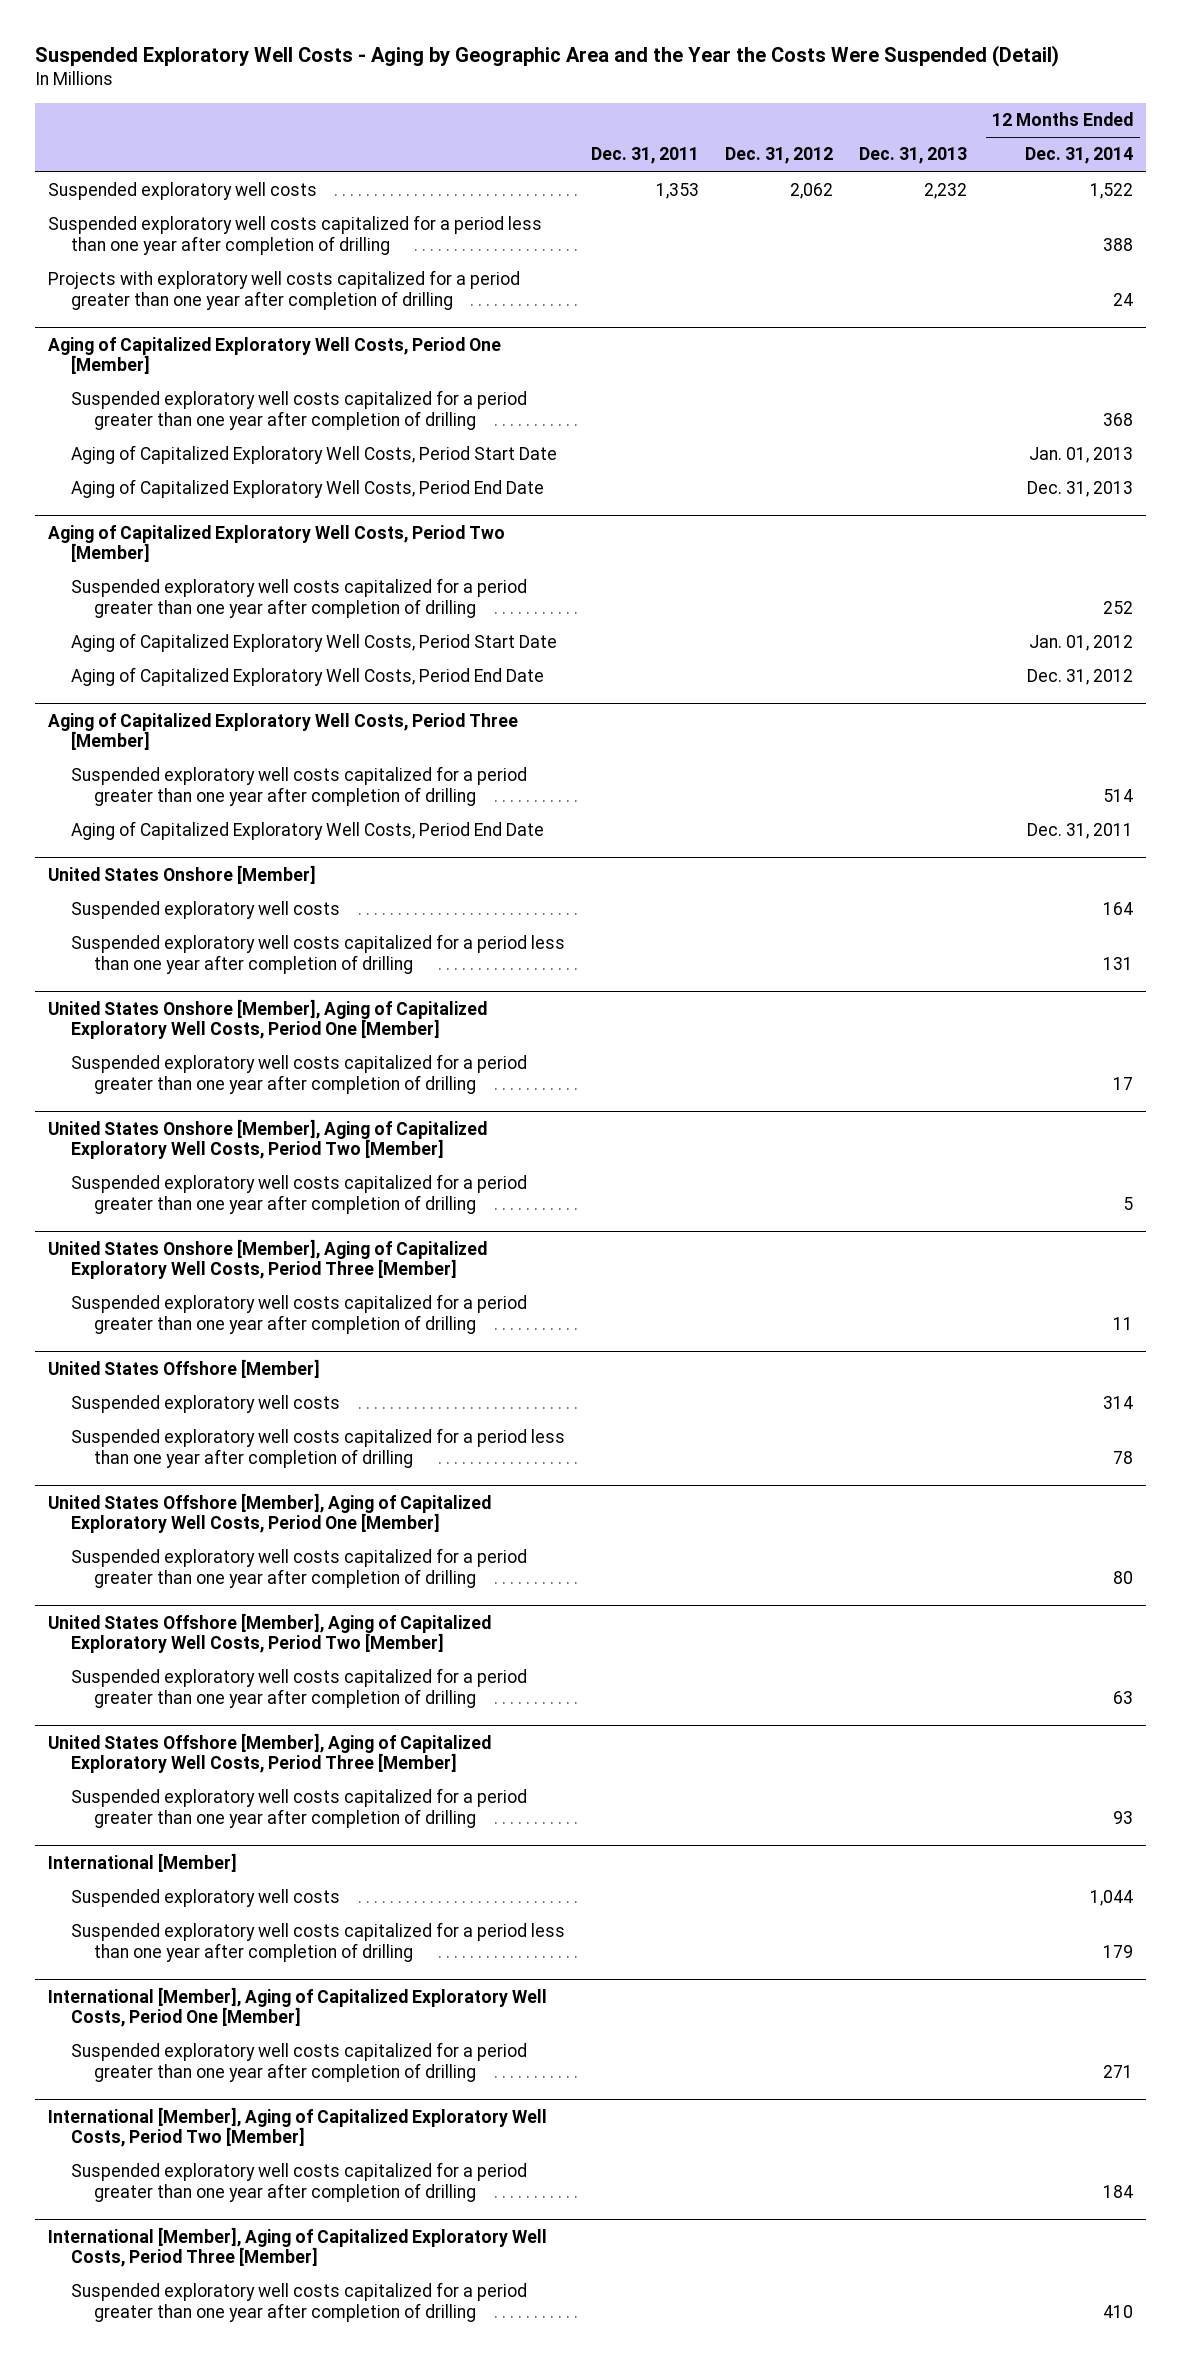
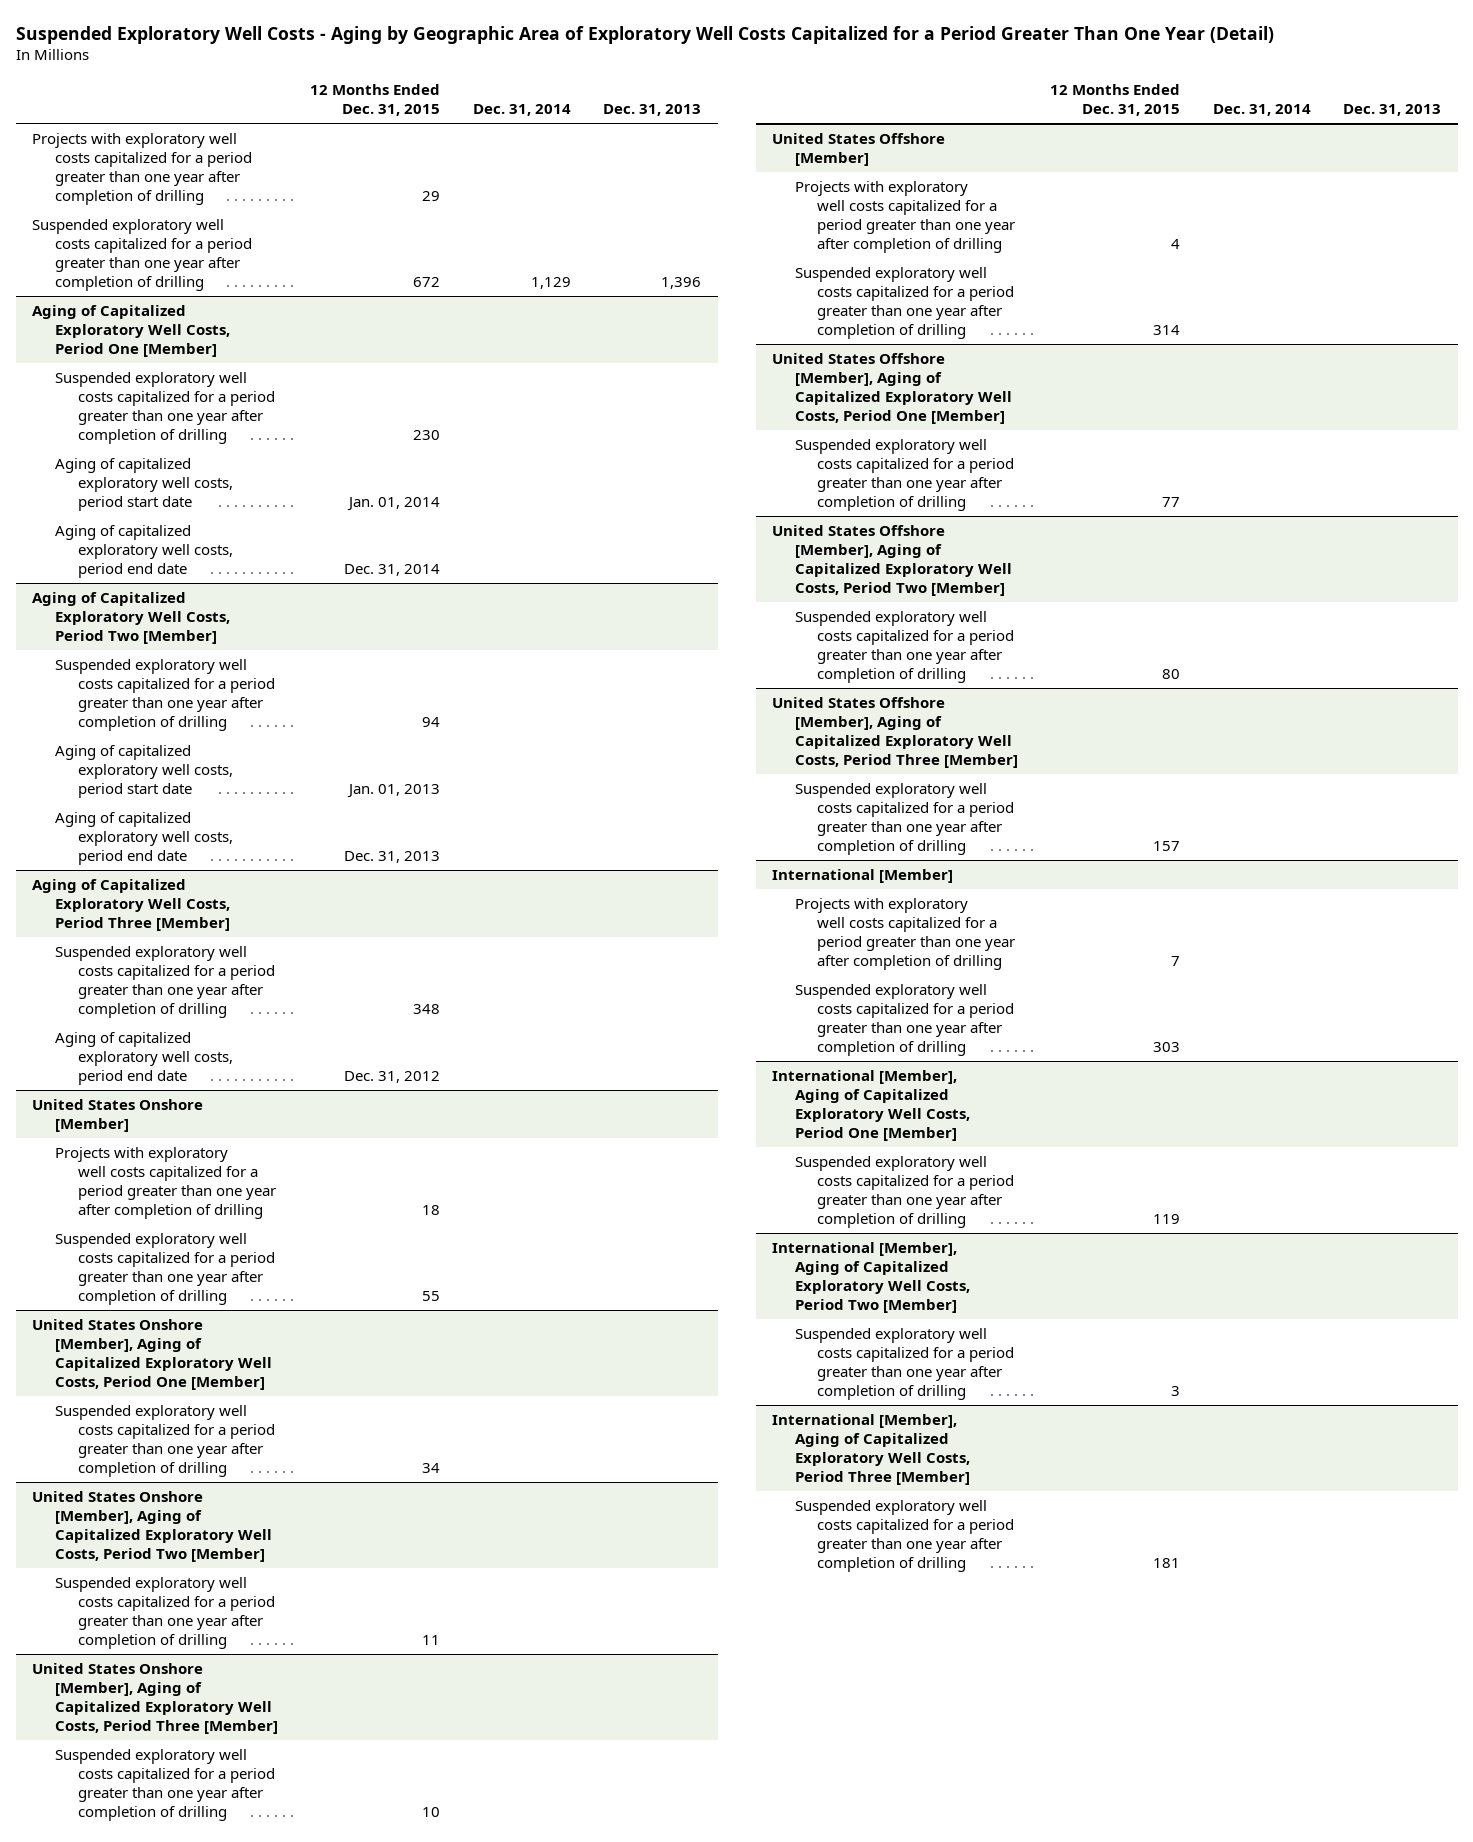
- Suspended Exploratory Well Costs - Aging by Geographic Area and the Year the Costs Were Suspended (Detail)
+ Suspended Exploratory Well Costs - Aging by Geographic Area of Exploratory Well Costs Capitalized for a Period Greater Than One Year (Detail)
- | Dec. 31, 2011 | Dec. 31, 2012 | Dec. 31, 2013 | 12 Months Ended Dec. 31, 2014
+ | 12 Months Ended Dec. 31, 2015 | Dec. 31, 2014 | Dec. 31, 2013
- Suspended exploratory well costs | 1,353 | 2,062 | 2,232 | 1,522
- Suspended exploratory well costs capitalized for a period less than one year after completion of drilling | | | | 388
+ Suspended exploratory well costs capitalized for a period greater than one year after completion of drilling | 672 | 1,129 | 1,396
@ Aging of Capitalized Exploratory Well Costs, Period One [Member]
- Aging of Capitalized Exploratory Well Costs, Period Start Date | | | | Jan. 01, 2013
- Aging of Capitalized Exploratory Well Costs, Period End Date | | | | Dec. 31, 2013
+ Aging of capitalized exploratory well costs, period start date | Jan. 01, 2014 | |
+ Aging of capitalized exploratory well costs, period end date | Dec. 31, 2014 | |
@ Aging of Capitalized Exploratory Well Costs, Period Two [Member]
- Aging of Capitalized Exploratory Well Costs, Period Start Date | | | | Jan. 01, 2012
- Aging of Capitalized Exploratory Well Costs, Period End Date | | | | Dec. 31, 2012
+ Aging of capitalized exploratory well costs, period start date | Jan. 01, 2013 | |
+ Aging of capitalized exploratory well costs, period end date | Dec. 31, 2013 | |
@ Aging of Capitalized Exploratory Well Costs, Period Three [Member]
- Aging of Capitalized Exploratory Well Costs, Period End Date | | | | Dec. 31, 2011
+ Aging of capitalized exploratory well costs, period end date | Dec. 31, 2012 | |
@ United States Onshore [Member]
- Suspended exploratory well costs | | | | 164
- Suspended exploratory well costs capitalized for a period less than one year after completion of drilling | | | | 131
+ Projects with exploratory well costs capitalized for a period greater than one year after completion of drilling | 18 | |
+ Suspended exploratory well costs capitalized for a period greater than one year after completion of drilling | 55 | |
@ United States Offshore [Member]
- Suspended exploratory well costs | | | | 314
- Suspended exploratory well costs capitalized for a period less than one year after completion of drilling | | | | 78
+ Projects with exploratory well costs capitalized for a period greater than one year after completion of drilling | 4 | |
+ Suspended exploratory well costs capitalized for a period greater than one year after completion of drilling | 314 | |
@ International [Member]
- Suspended exploratory well costs | | | | 1,044
- Suspended exploratory well costs capitalized for a period less than one year after completion of drilling | | | | 179
+ Projects with exploratory well costs capitalized for a period greater than one year after completion of drilling | 7 | |
+ Suspended exploratory well costs capitalized for a period greater than one year after completion of drilling | 303 | |

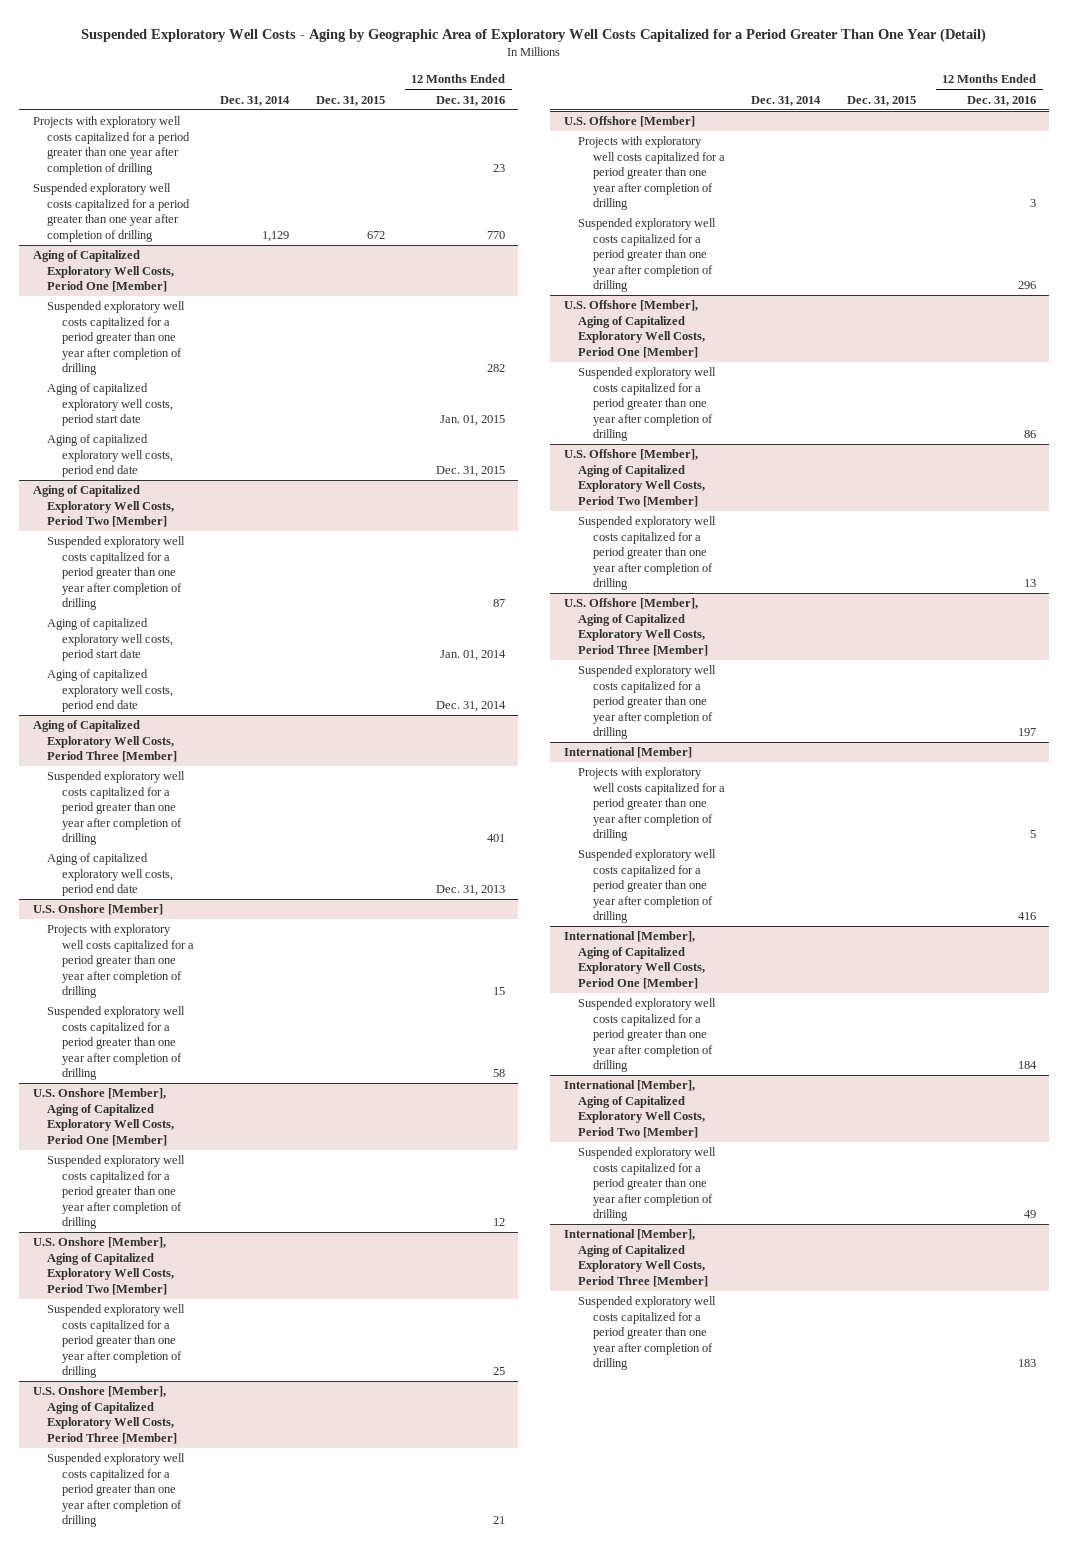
- | 12 Months Ended Dec. 31, 2015 | Dec. 31, 2014 | Dec. 31, 2013
+ | Dec. 31, 2014 | Dec. 31, 2015 | 12 Months Ended Dec. 31, 2016
- United States Onshore [Member]
+ U.S. Onshore [Member]
- United States Onshore [Member], Aging of Capitalized Exploratory Well Costs, Period One [Member]
+ U.S. Onshore [Member], Aging of Capitalized Exploratory Well Costs, Period One [Member]
- United States Onshore [Member], Aging of Capitalized Exploratory Well Costs, Period Two [Member]
+ U.S. Onshore [Member], Aging of Capitalized Exploratory Well Costs, Period Two [Member]
- United States Onshore [Member], Aging of Capitalized Exploratory Well Costs, Period Three [Member]
+ U.S. Onshore [Member], Aging of Capitalized Exploratory Well Costs, Period Three [Member]
- United States Offshore [Member]
+ U.S. Offshore [Member]
- United States Offshore [Member], Aging of Capitalized Exploratory Well Costs, Period One [Member]
+ U.S. Offshore [Member], Aging of Capitalized Exploratory Well Costs, Period One [Member]
- United States Offshore [Member], Aging of Capitalized Exploratory Well Costs, Period Two [Member]
+ U.S. Offshore [Member], Aging of Capitalized Exploratory Well Costs, Period Two [Member]
- United States Offshore [Member], Aging of Capitalized Exploratory Well Costs, Period Three [Member]
+ U.S. Offshore [Member], Aging of Capitalized Exploratory Well Costs, Period Three [Member]

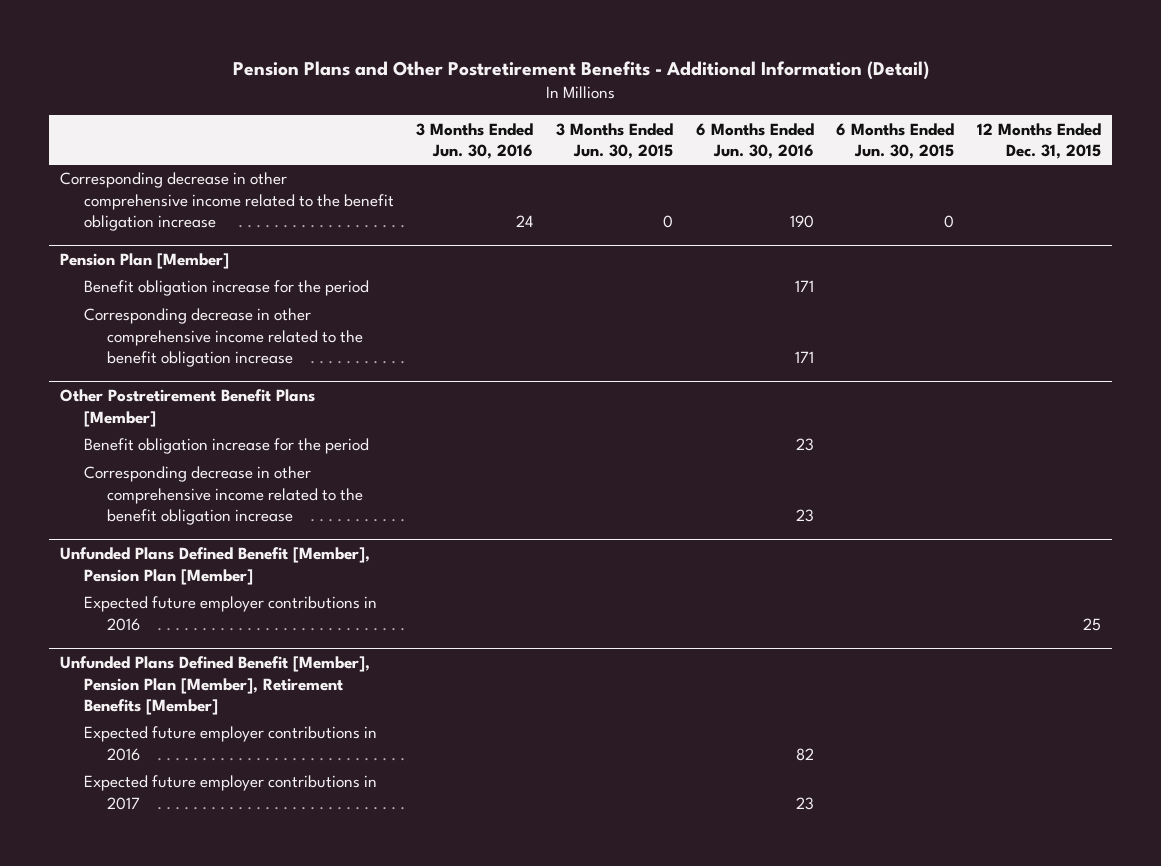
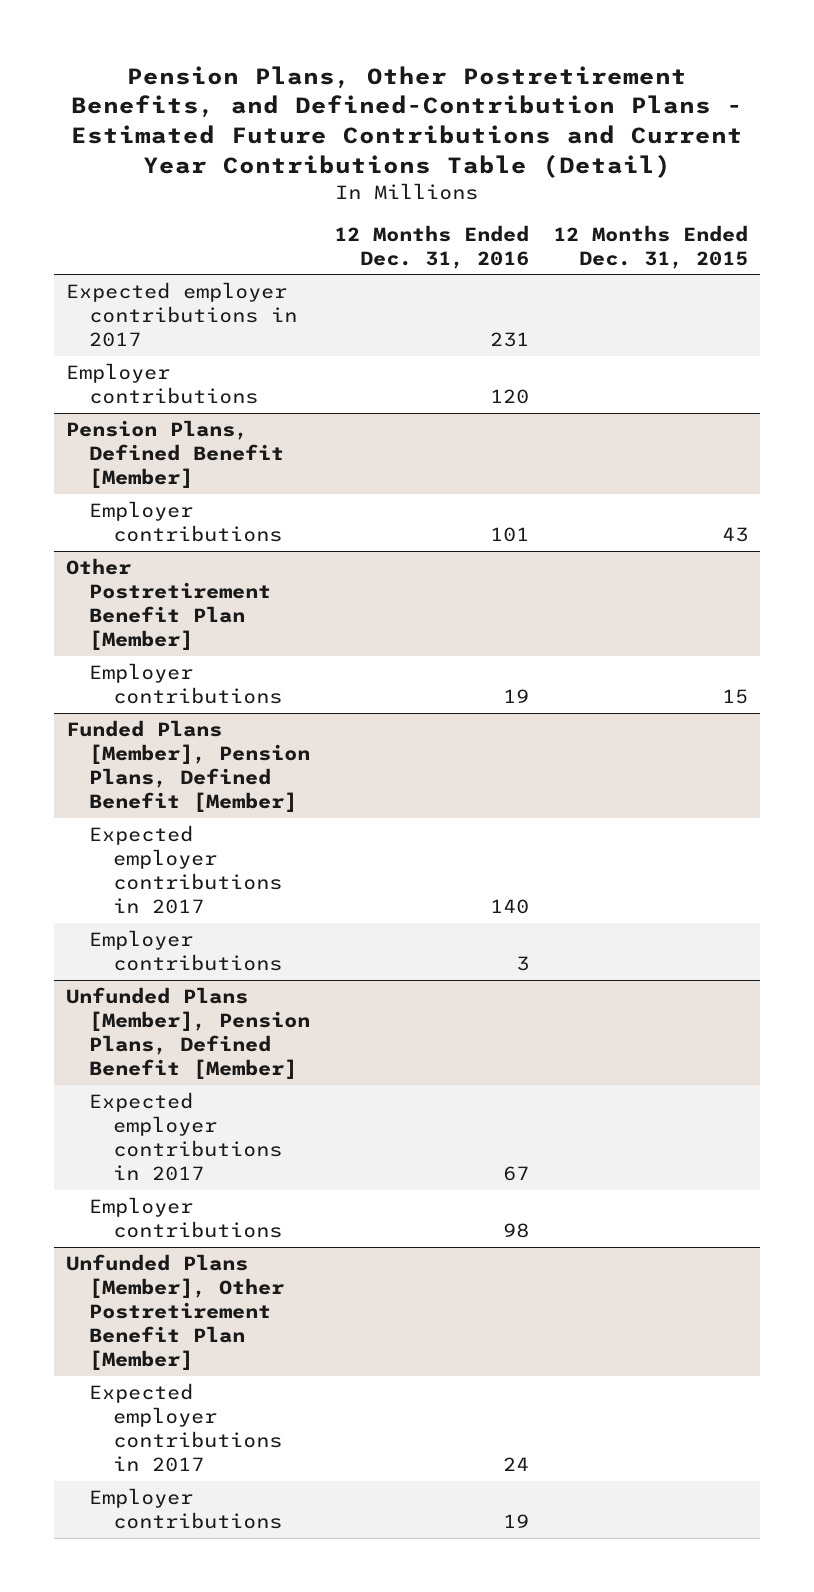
- Pension Plans and Other Postretirement Benefits - Additional Information (Detail)
+ Pension Plans, Other Postretirement Benefits, and Defined-Contribution Plans - Estimated Future Contributions and Current Year Contributions Table (Detail)
- | 3 Months Ended Jun. 30, 2016 | 3 Months Ended Jun. 30, 2015 | 6 Months Ended Jun. 30, 2016 | 6 Months Ended Jun. 30, 2015 | 12 Months Ended Dec. 31, 2015
+ | 12 Months Ended Dec. 31, 2016 | 12 Months Ended Dec. 31, 2015
- Corresponding decrease in other comprehensive income related to the benefit obligation increase | 24 | 0 | 190 | 0 |
- Pension Plan [Member]
- Benefit obligation increase for the period | | | 171 | |
- Corresponding decrease in other comprehensive income related to the benefit obligation increase | | | 171 | |
- Other Postretirement Benefit Plans [Member]
- Benefit obligation increase for the period | | | 23 | |
- Corresponding decrease in other comprehensive income related to the benefit obligation increase | | | 23 | |
- Unfunded Plans Defined Benefit [Member], Pension Plan [Member]
- Expected future employer contributions in 2016 | | | | | 25
- Unfunded Plans Defined Benefit [Member], Pension Plan [Member], Retirement Benefits [Member]
- Expected future employer contributions in 2016 | | | 82 | |
- Expected future employer contributions in 2017 | | | 23 | |
+ Expected employer contributions in 2017 | 231 |
+ Employer contributions | 120 |
+ Pension Plans, Defined Benefit [Member]
+ Employer contributions | 101 | 43
+ Other Postretirement Benefit Plan [Member]
+ Employer contributions | 19 | 15
+ Funded Plans [Member], Pension Plans, Defined Benefit [Member]
+ Expected employer contributions in 2017 | 140 |
+ Employer contributions | 3 |
+ Unfunded Plans [Member], Pension Plans, Defined Benefit [Member]
+ Expected employer contributions in 2017 | 67 |
+ Employer contributions | 98 |
+ Unfunded Plans [Member], Other Postretirement Benefit Plan [Member]
+ Expected employer contributions in 2017 | 24 |
+ Employer contributions | 19 |

